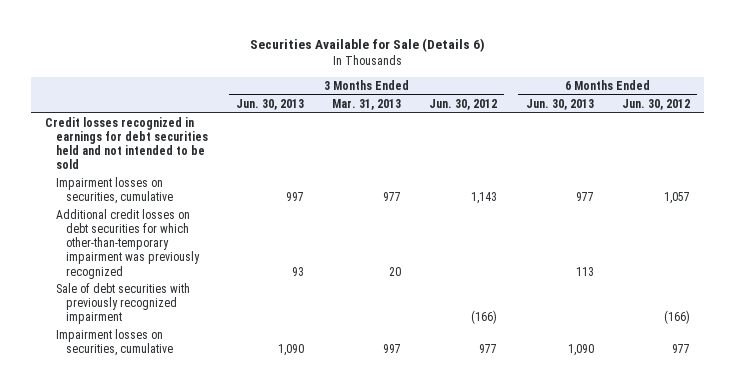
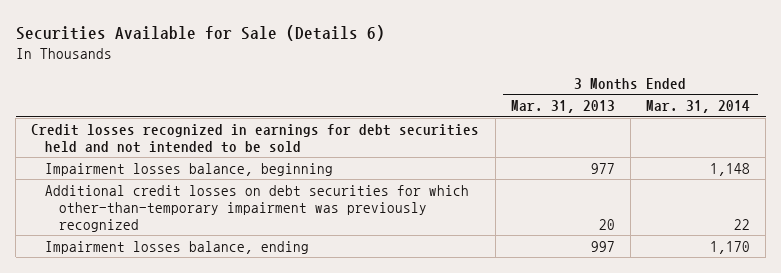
- | 3 Months Ended Jun. 30, 2013 | 3 Months Ended Mar. 31, 2013 | 3 Months Ended Jun. 30, 2012 | 6 Months Ended Jun. 30, 2013 | 6 Months Ended Jun. 30, 2012
+ | 3 Months Ended Mar. 31, 2013 | 3 Months Ended Mar. 31, 2014
- Impairment losses on securities, cumulative | 997 | 977 | 1,143 | 977 | 1,057
+ Impairment losses balance, beginning | 977 | 1,148
- Sale of debt securities with previously recognized impairment | | | (166) | | (166)
- Impairment losses on securities, cumulative | 1,090 | 997 | 977 | 1,090 | 977
+ Impairment losses balance, ending | 997 | 1,170

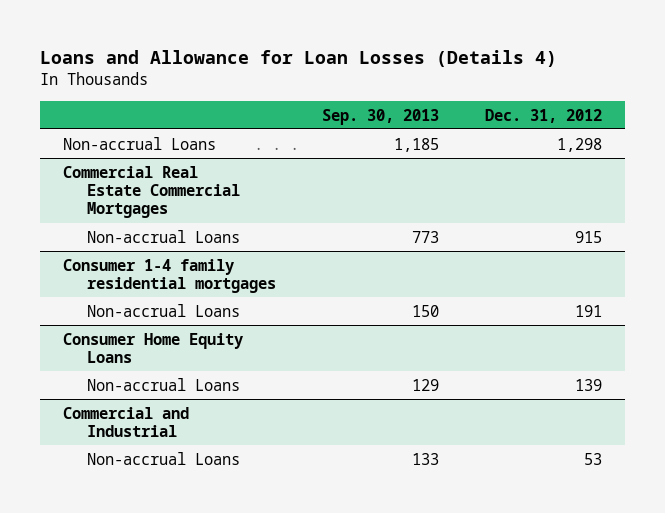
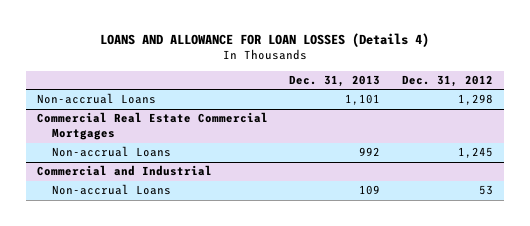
- Loans and Allowance for Loan Losses (Details 4)
+ LOANS AND ALLOWANCE FOR LOAN LOSSES (Details 4)
- | Sep. 30, 2013 | Dec. 31, 2012
+ | Dec. 31, 2013 | Dec. 31, 2012
@ Commercial Real Estate Commercial Mortgages
- Non-accrual Loans | 773 | 915
- Consumer 1-4 family residential mortgages
- Non-accrual Loans | 150 | 191
- Consumer Home Equity Loans
- Non-accrual Loans | 129 | 139
@ Commercial Real Estate Commercial Mortgages
+ Non-accrual Loans | 992 | 1,245

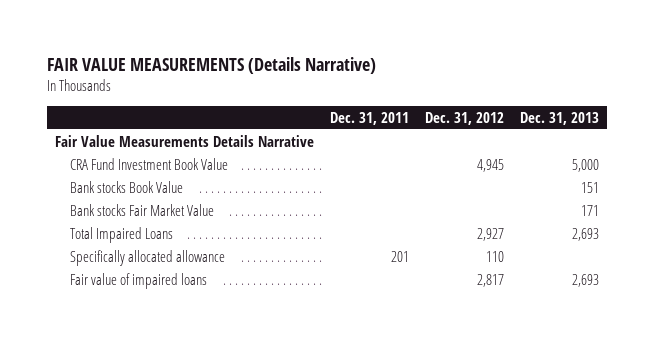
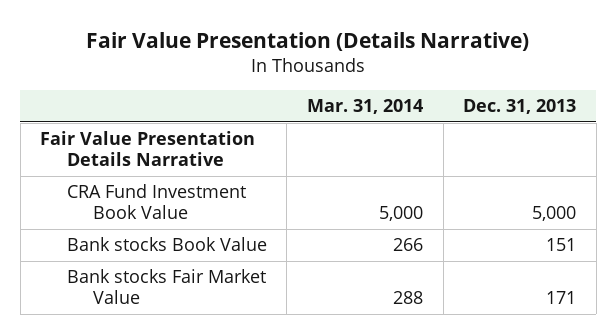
- FAIR VALUE MEASUREMENTS (Details Narrative)
+ Fair Value Presentation (Details Narrative)
- | Dec. 31, 2011 | Dec. 31, 2012 | Dec. 31, 2013
+ | Mar. 31, 2014 | Dec. 31, 2013
- Fair Value Measurements Details Narrative
+ Fair Value Presentation Details Narrative
- Total Impaired Loans | | 2,927 | 2,693
- Specifically allocated allowance | 201 | 110 |
- Fair value of impaired loans | | 2,817 | 2,693

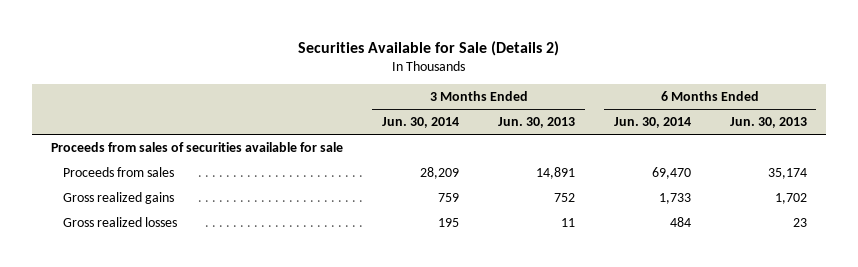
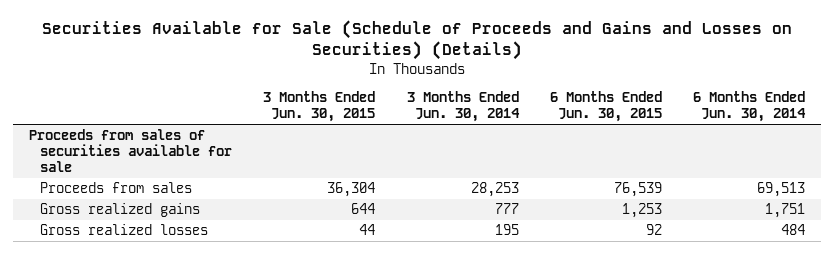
- Securities Available for Sale (Details 2)
+ Securities Available for Sale (Schedule of Proceeds and Gains and Losses on Securities) (Details)
- | 3 Months Ended Jun. 30, 2014 | 3 Months Ended Jun. 30, 2013 | 6 Months Ended Jun. 30, 2014 | 6 Months Ended Jun. 30, 2013
+ | 3 Months Ended Jun. 30, 2015 | 3 Months Ended Jun. 30, 2014 | 6 Months Ended Jun. 30, 2015 | 6 Months Ended Jun. 30, 2014
- Proceeds from sales | 28,209 | 14,891 | 69,470 | 35,174
- Gross realized gains | 759 | 752 | 1,733 | 1,702
+ Proceeds from sales | 36,304 | 28,253 | 76,539 | 69,513
+ Gross realized gains | 644 | 777 | 1,253 | 1,751

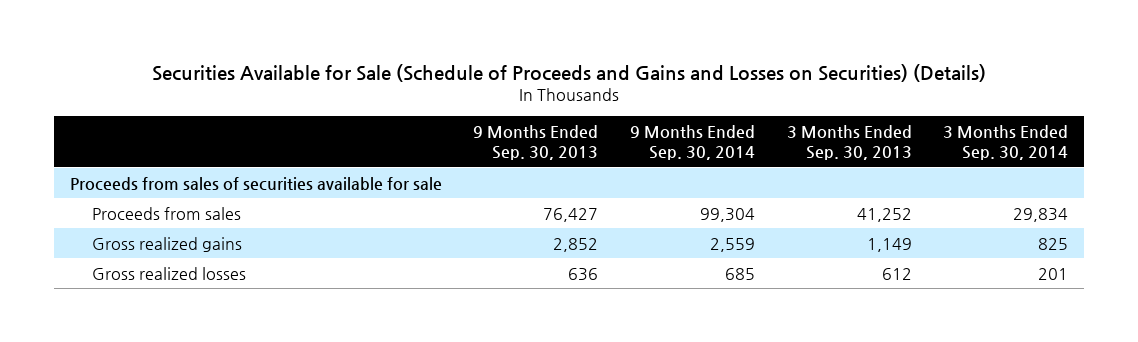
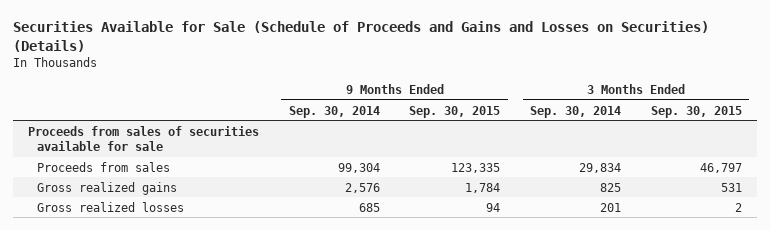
- | 9 Months Ended Sep. 30, 2013 | 9 Months Ended Sep. 30, 2014 | 3 Months Ended Sep. 30, 2013 | 3 Months Ended Sep. 30, 2014
+ | 9 Months Ended Sep. 30, 2014 | 9 Months Ended Sep. 30, 2015 | 3 Months Ended Sep. 30, 2014 | 3 Months Ended Sep. 30, 2015
- Gross realized gains | 2,852 | 2,559 | 1,149 | 825
+ Gross realized gains | 2,576 | 1,784 | 825 | 531

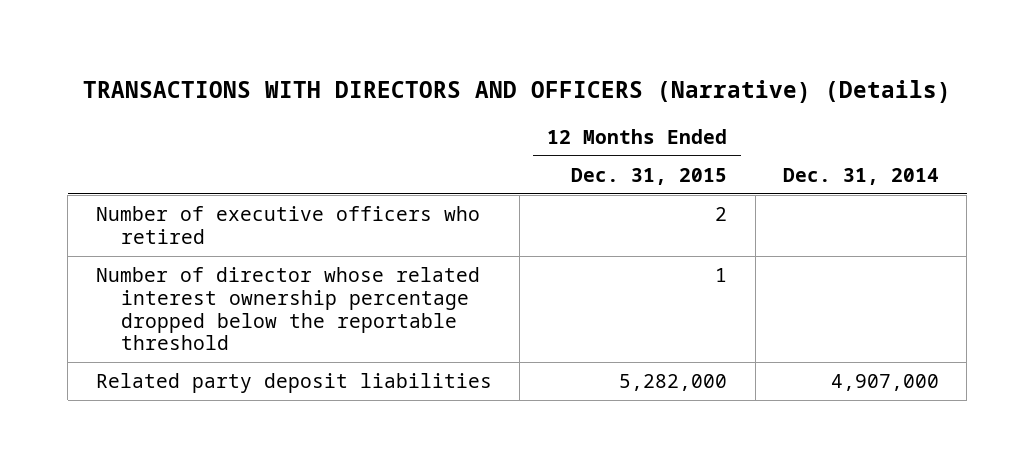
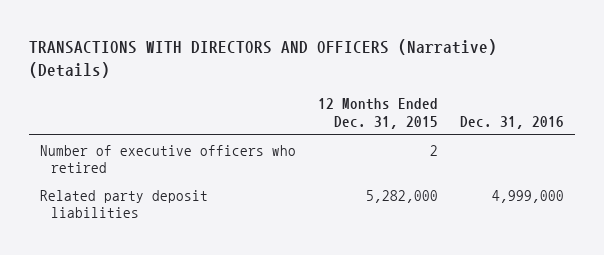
- | 12 Months Ended Dec. 31, 2015 | Dec. 31, 2014
+ | 12 Months Ended Dec. 31, 2015 | Dec. 31, 2016
- Number of director whose related interest ownership percentage dropped below the reportable threshold | 1 |

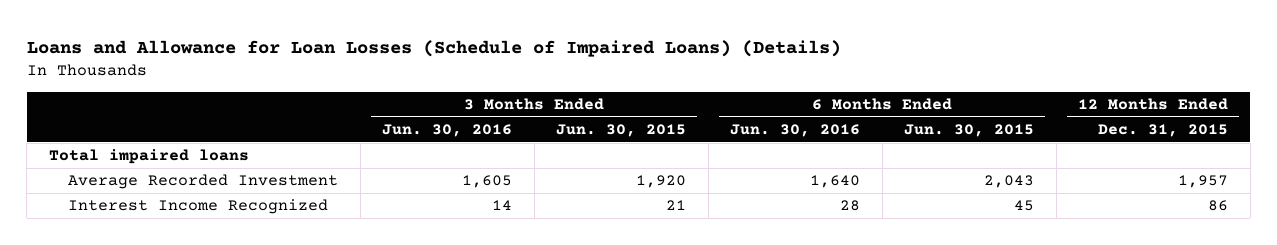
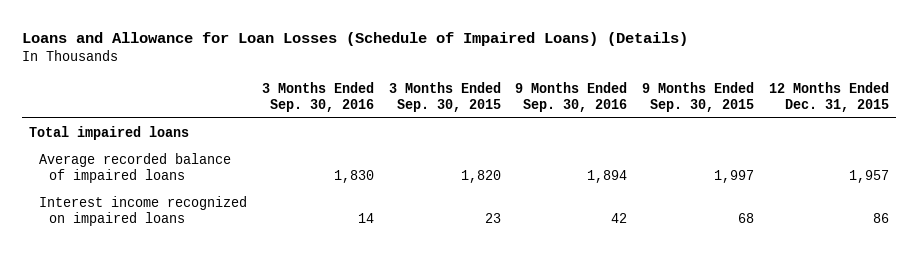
- | 3 Months Ended Jun. 30, 2016 | 3 Months Ended Jun. 30, 2015 | 6 Months Ended Jun. 30, 2016 | 6 Months Ended Jun. 30, 2015 | 12 Months Ended Dec. 31, 2015
+ | 3 Months Ended Sep. 30, 2016 | 3 Months Ended Sep. 30, 2015 | 9 Months Ended Sep. 30, 2016 | 9 Months Ended Sep. 30, 2015 | 12 Months Ended Dec. 31, 2015
- Average Recorded Investment | 1,605 | 1,920 | 1,640 | 2,043 | 1,957
- Interest Income Recognized | 14 | 21 | 28 | 45 | 86
+ Average recorded balance of impaired loans | 1,830 | 1,820 | 1,894 | 1,997 | 1,957
+ Interest income recognized on impaired loans | 14 | 23 | 42 | 68 | 86

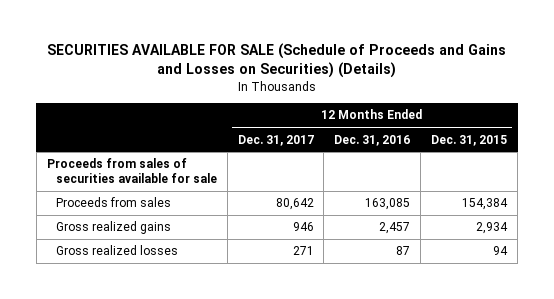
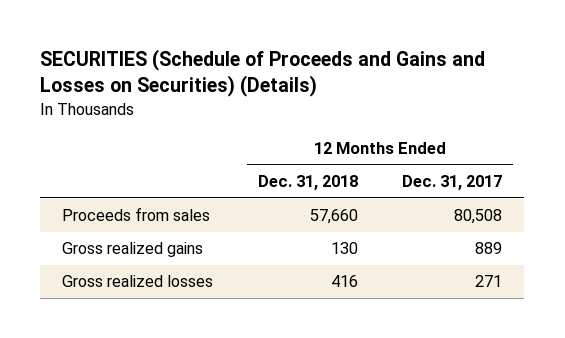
- SECURITIES AVAILABLE FOR SALE (Schedule of Proceeds and Gains and Losses on Securities) (Details)
+ SECURITIES (Schedule of Proceeds and Gains and Losses on Securities) (Details)
- | 12 Months Ended Dec. 31, 2017 | 12 Months Ended Dec. 31, 2016 | 12 Months Ended Dec. 31, 2015
+ | 12 Months Ended Dec. 31, 2018 | 12 Months Ended Dec. 31, 2017
- Proceeds from sales of securities available for sale
- Proceeds from sales | 80,642 | 163,085 | 154,384
- Gross realized gains | 946 | 2,457 | 2,934
+ Proceeds from sales | 57,660 | 80,508
+ Gross realized gains | 130 | 889

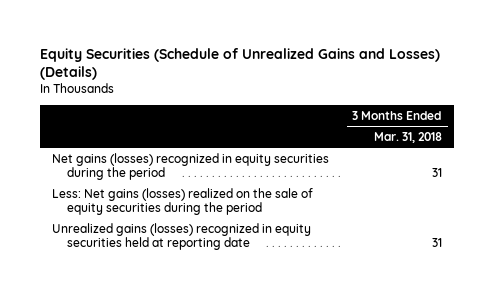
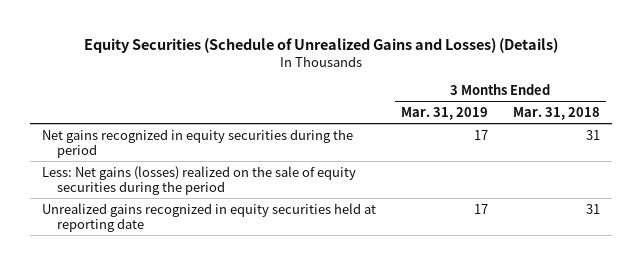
- | 3 Months Ended Mar. 31, 2018
+ | 3 Months Ended Mar. 31, 2019 | 3 Months Ended Mar. 31, 2018
- Net gains (losses) recognized in equity securities during the period | 31
+ Net gains recognized in equity securities during the period | 17 | 31
- Unrealized gains (losses) recognized in equity securities held at reporting date | 31
+ Unrealized gains recognized in equity securities held at reporting date | 17 | 31

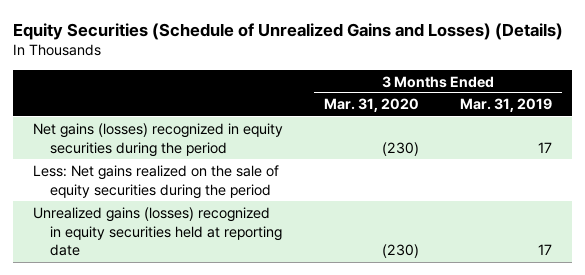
- | 3 Months Ended Mar. 31, 2019 | 3 Months Ended Mar. 31, 2018
+ | 3 Months Ended Mar. 31, 2020 | 3 Months Ended Mar. 31, 2019
- Net gains recognized in equity securities during the period | 17 | 31
- Less: Net gains (losses) realized on the sale of equity securities during the period
- Unrealized gains recognized in equity securities held at reporting date | 17 | 31
+ Net gains (losses) recognized in equity securities during the period | (230) | 17
+ Less: Net gains realized on the sale of equity securities during the period
+ Unrealized gains (losses) recognized in equity securities held at reporting date | (230) | 17

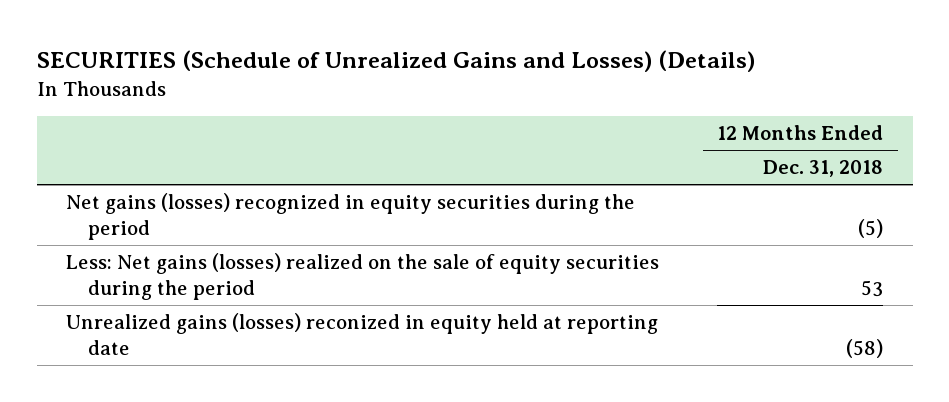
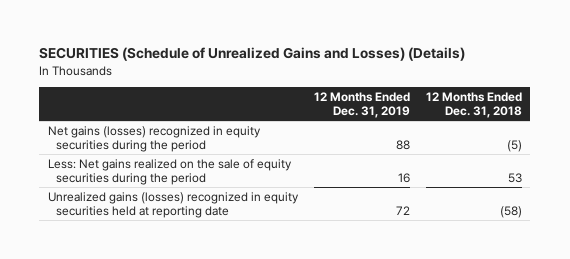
- | 12 Months Ended Dec. 31, 2018
+ | 12 Months Ended Dec. 31, 2019 | 12 Months Ended Dec. 31, 2018
- Less: Net gains (losses) realized on the sale of equity securities during the period | 53
- Unrealized gains (losses) reconized in equity held at reporting date | (58)
+ Less: Net gains realized on the sale of equity securities during the period | 16 | 53
+ Unrealized gains (losses) recognized in equity securities held at reporting date | 72 | (58)

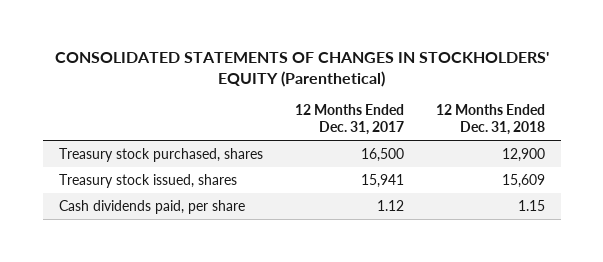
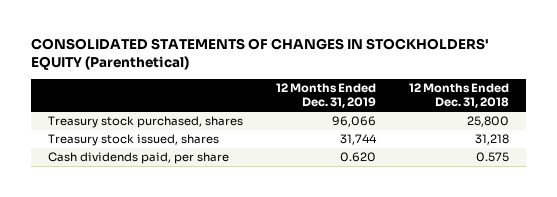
- | 12 Months Ended Dec. 31, 2017 | 12 Months Ended Dec. 31, 2018
+ | 12 Months Ended Dec. 31, 2019 | 12 Months Ended Dec. 31, 2018
- Treasury stock purchased, shares | 16,500 | 12,900
- Treasury stock issued, shares | 15,941 | 15,609
- Cash dividends paid, per share | 1.12 | 1.15
+ Treasury stock purchased, shares | 96,066 | 25,800
+ Treasury stock issued, shares | 31,744 | 31,218
+ Cash dividends paid, per share | 0.620 | 0.575

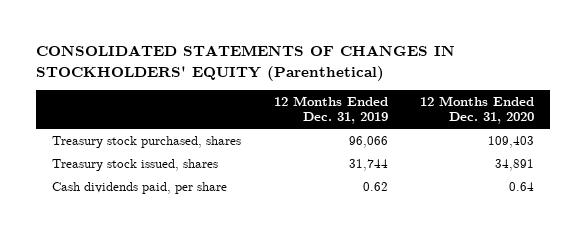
- | 12 Months Ended Dec. 31, 2019 | 12 Months Ended Dec. 31, 2018
+ | 12 Months Ended Dec. 31, 2019 | 12 Months Ended Dec. 31, 2020
- Cash dividends paid, per share | 0.620 | 0.575
+ Cash dividends paid, per share | 0.62 | 0.64

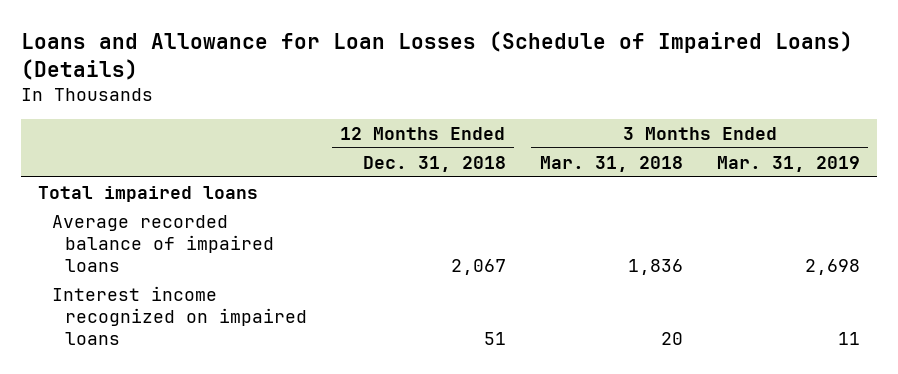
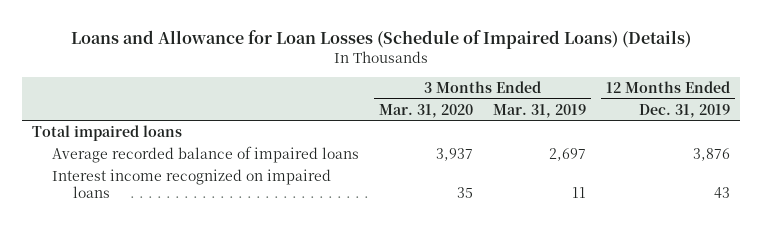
- | 12 Months Ended Dec. 31, 2018 | 3 Months Ended Mar. 31, 2018 | 3 Months Ended Mar. 31, 2019
+ | 3 Months Ended Mar. 31, 2020 | 3 Months Ended Mar. 31, 2019 | 12 Months Ended Dec. 31, 2019
- Average recorded balance of impaired loans | 2,067 | 1,836 | 2,698
+ Average recorded balance of impaired loans | 3,937 | 2,697 | 3,876

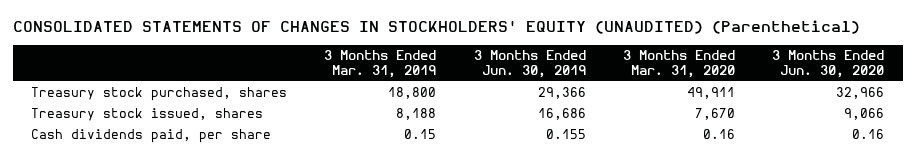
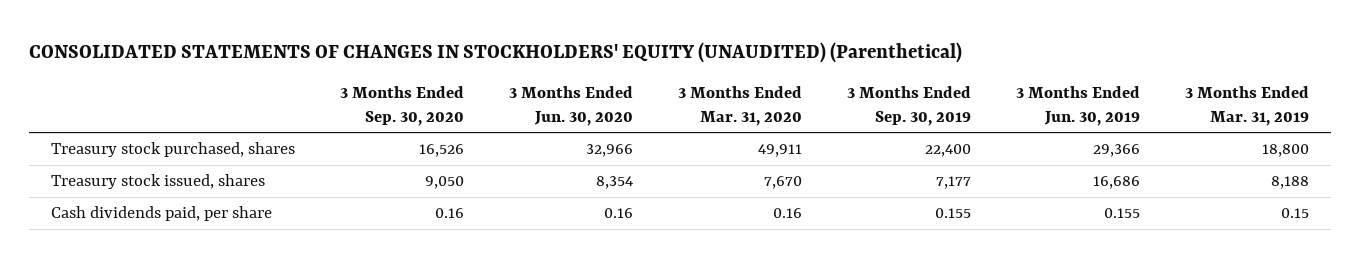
- | 3 Months Ended Mar. 31, 2019 | 3 Months Ended Jun. 30, 2019 | 3 Months Ended Mar. 31, 2020 | 3 Months Ended Jun. 30, 2020
+ | 3 Months Ended Sep. 30, 2020 | 3 Months Ended Jun. 30, 2020 | 3 Months Ended Mar. 31, 2020 | 3 Months Ended Sep. 30, 2019 | 3 Months Ended Jun. 30, 2019 | 3 Months Ended Mar. 31, 2019
- Treasury stock issued, shares | 8,188 | 16,686 | 7,670 | 9,066
+ Treasury stock issued, shares | 9,050 | 8,354 | 7,670 | 7,177 | 16,686 | 8,188

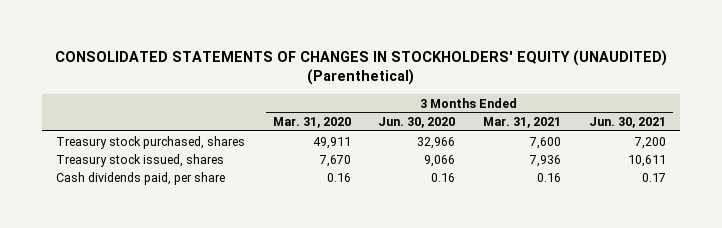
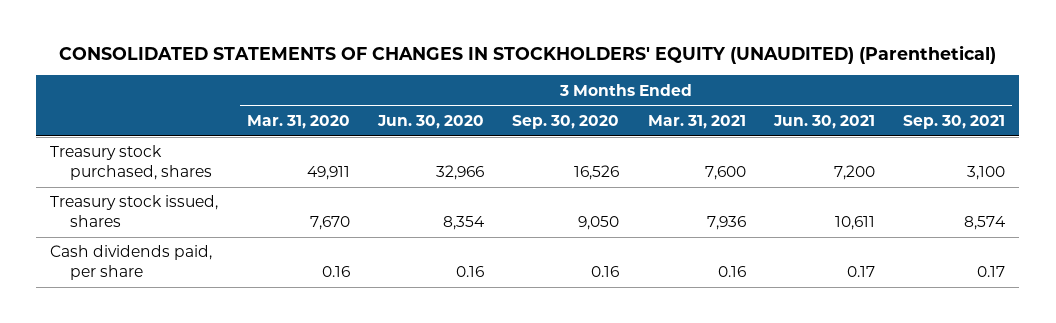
- | 3 Months Ended Mar. 31, 2020 | 3 Months Ended Jun. 30, 2020 | 3 Months Ended Mar. 31, 2021 | 3 Months Ended Jun. 30, 2021
+ | 3 Months Ended Mar. 31, 2020 | 3 Months Ended Jun. 30, 2020 | 3 Months Ended Sep. 30, 2020 | 3 Months Ended Mar. 31, 2021 | 3 Months Ended Jun. 30, 2021 | 3 Months Ended Sep. 30, 2021
- Treasury stock issued, shares | 7,670 | 9,066 | 7,936 | 10,611
+ Treasury stock issued, shares | 7,670 | 8,354 | 9,050 | 7,936 | 10,611 | 8,574

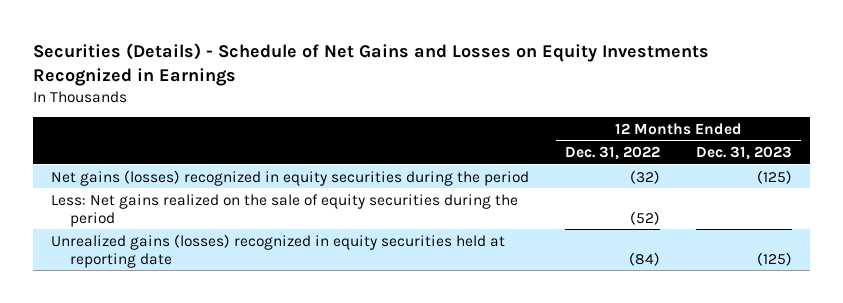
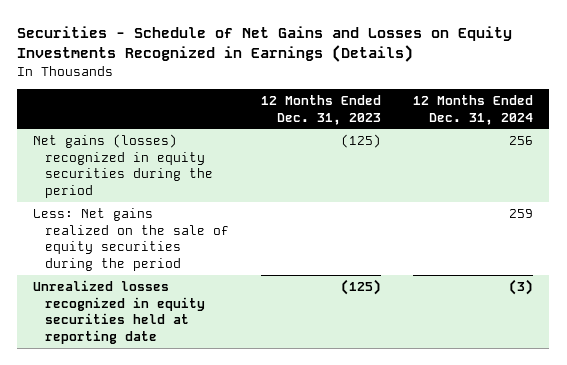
- Securities (Details) - Schedule of Net Gains and Losses on Equity Investments Recognized in Earnings
+ Securities - Schedule of Net Gains and Losses on Equity Investments Recognized in Earnings (Details)
- | 12 Months Ended Dec. 31, 2022 | 12 Months Ended Dec. 31, 2023
+ | 12 Months Ended Dec. 31, 2023 | 12 Months Ended Dec. 31, 2024
- Unrealized gains (losses) recognized in equity securities held at reporting date | (84) | (125)
+ Unrealized losses recognized in equity securities held at reporting date | (125) | (3)

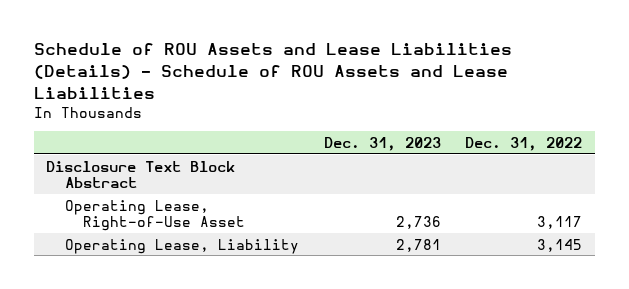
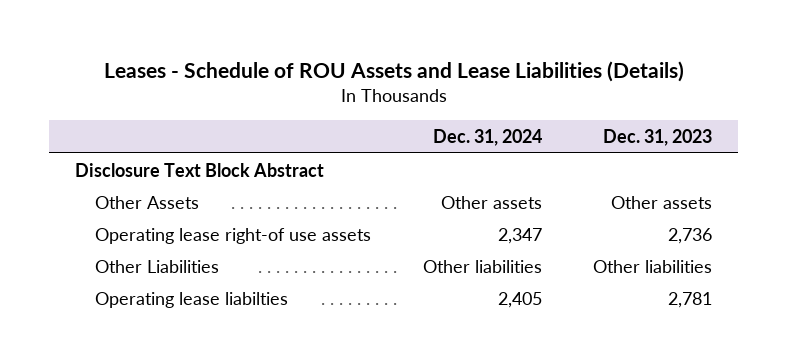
- Schedule of ROU Assets and Lease Liabilities (Details) - Schedule of ROU Assets and Lease Liabilities
+ Leases - Schedule of ROU Assets and Lease Liabilities (Details)
- | Dec. 31, 2023 | Dec. 31, 2022
+ | Dec. 31, 2024 | Dec. 31, 2023
- Operating Lease, Right-of-Use Asset | 2,736 | 3,117
- Operating Lease, Liability | 2,781 | 3,145
+ Other Assets | Other assets | Other assets
+ Operating lease right-of use assets | 2,347 | 2,736
+ Other Liabilities | Other liabilities | Other liabilities
+ Operating lease liabilties | 2,405 | 2,781

